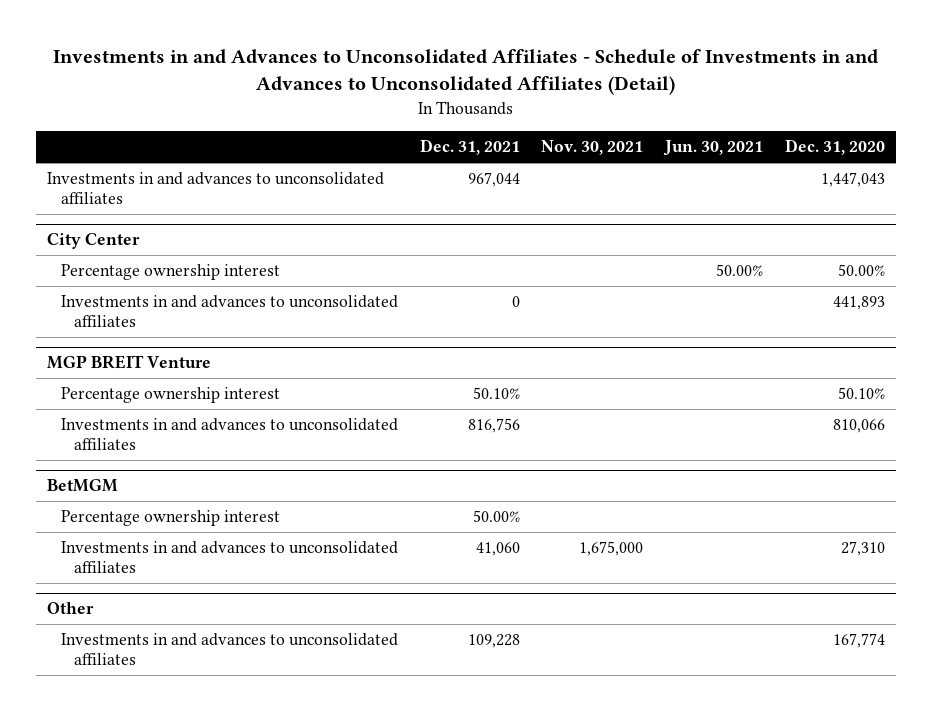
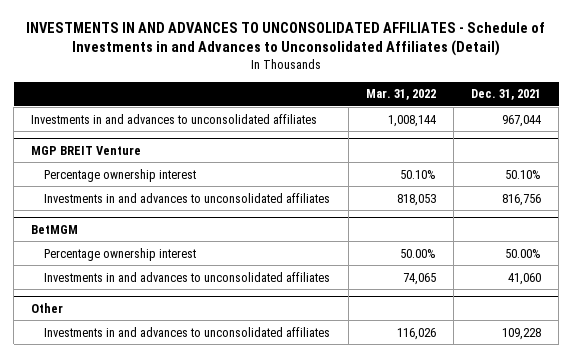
- Investments in and Advances to Unconsolidated Affiliates - Schedule of Investments in and Advances to Unconsolidated Affiliates (Detail)
+ INVESTMENTS IN AND ADVANCES TO UNCONSOLIDATED AFFILIATES - Schedule of Investments in and Advances to Unconsolidated Affiliates (Detail)
- | Dec. 31, 2021 | Nov. 30, 2021 | Jun. 30, 2021 | Dec. 31, 2020
+ | Mar. 31, 2022 | Dec. 31, 2021
- City Center
- Percentage ownership interest | | | 50.00% | 50.00%
- Investments in and advances to unconsolidated affiliates | 0 | | | 441,893

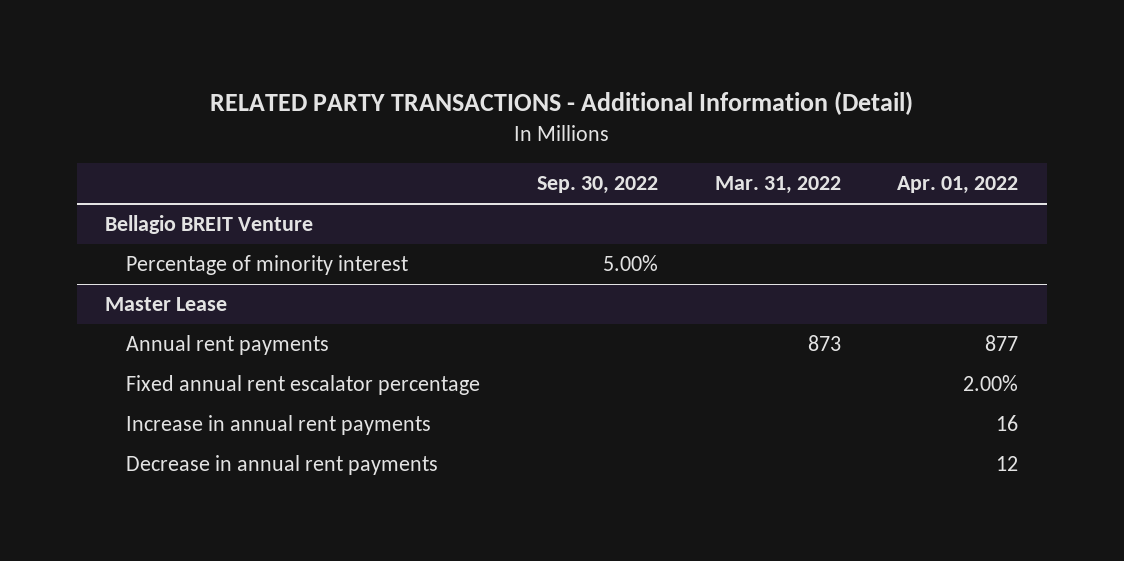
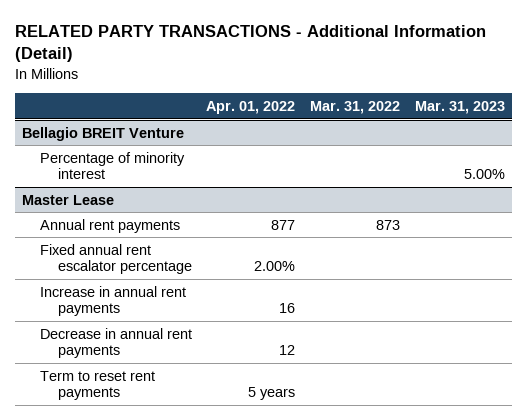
- | Sep. 30, 2022 | Mar. 31, 2022 | Apr. 01, 2022
+ | Apr. 01, 2022 | Mar. 31, 2022 | Mar. 31, 2023
@ Master Lease
+ Term to reset rent payments | 5 years | |

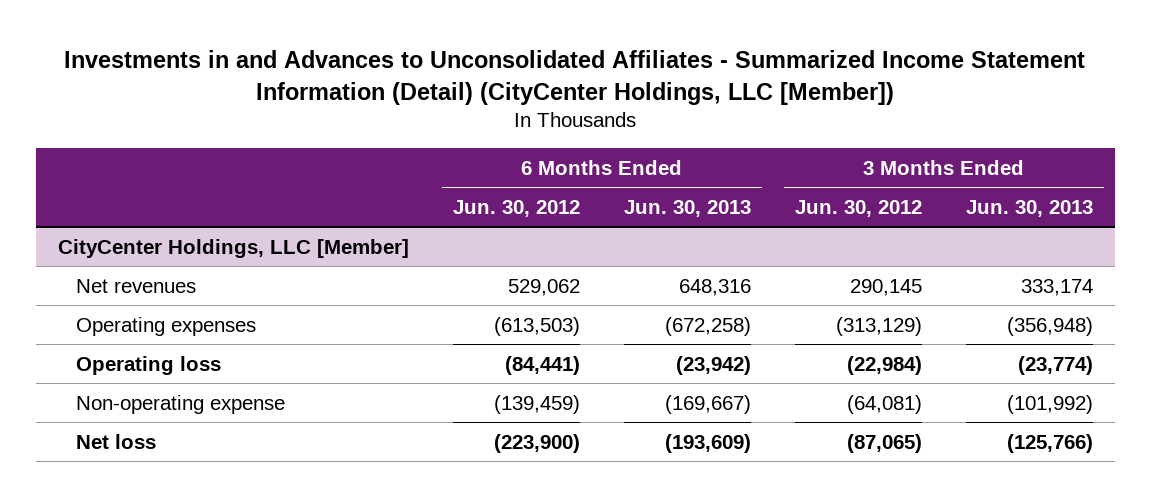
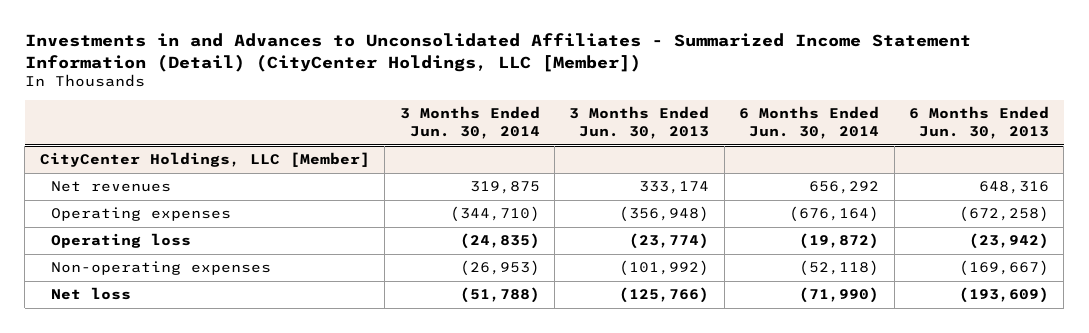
- | 6 Months Ended Jun. 30, 2012 | 6 Months Ended Jun. 30, 2013 | 3 Months Ended Jun. 30, 2012 | 3 Months Ended Jun. 30, 2013
+ | 3 Months Ended Jun. 30, 2014 | 3 Months Ended Jun. 30, 2013 | 6 Months Ended Jun. 30, 2014 | 6 Months Ended Jun. 30, 2013
@ CityCenter Holdings, LLC [Member]
- Non-operating expense | (139,459) | (169,667) | (64,081) | (101,992)
+ Non-operating expenses | (26,953) | (101,992) | (52,118) | (169,667)

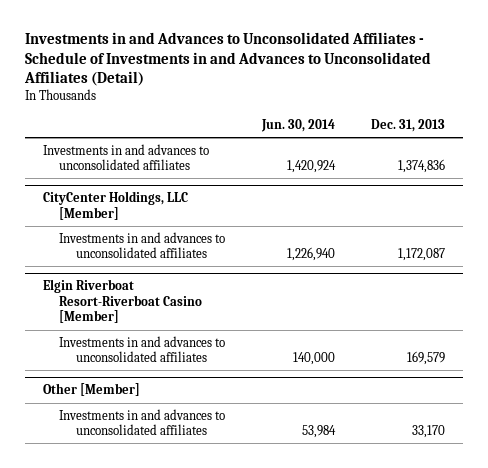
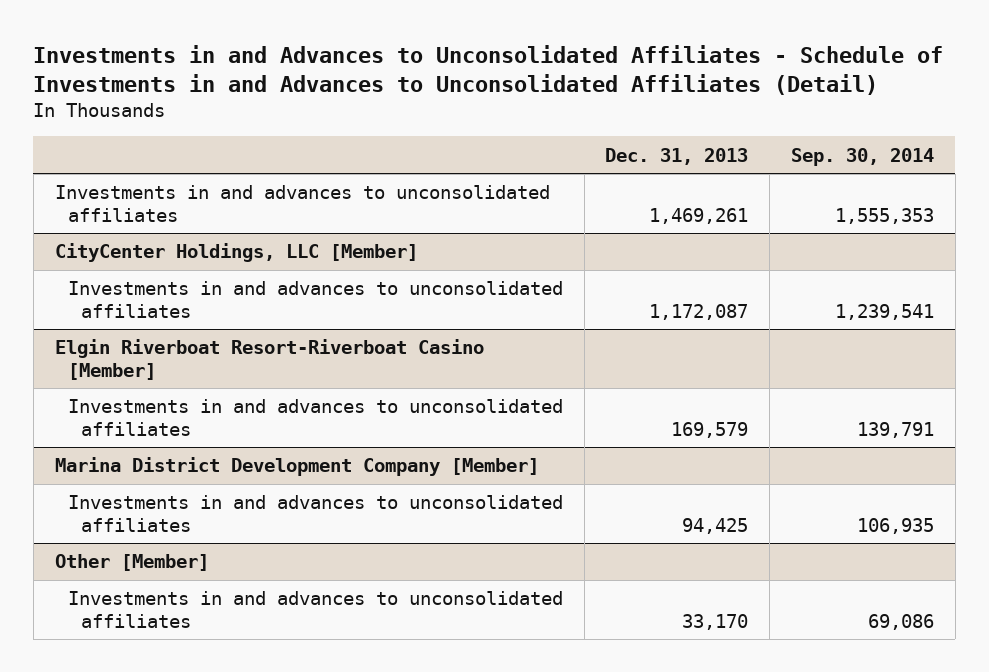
- | Jun. 30, 2014 | Dec. 31, 2013
+ | Dec. 31, 2013 | Sep. 30, 2014
- Investments in and advances to unconsolidated affiliates | 1,420,924 | 1,374,836
+ Investments in and advances to unconsolidated affiliates | 1,469,261 | 1,555,353
+ Marina District Development Company [Member]
+ Investments in and advances to unconsolidated affiliates | 94,425 | 106,935

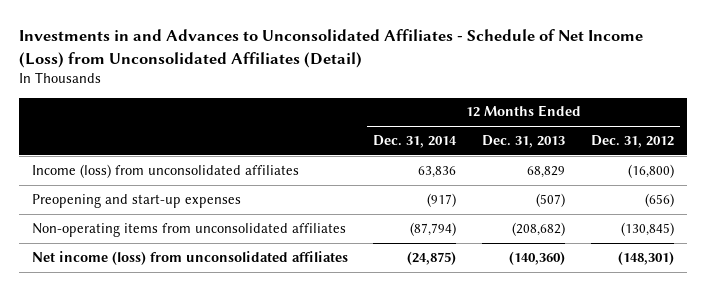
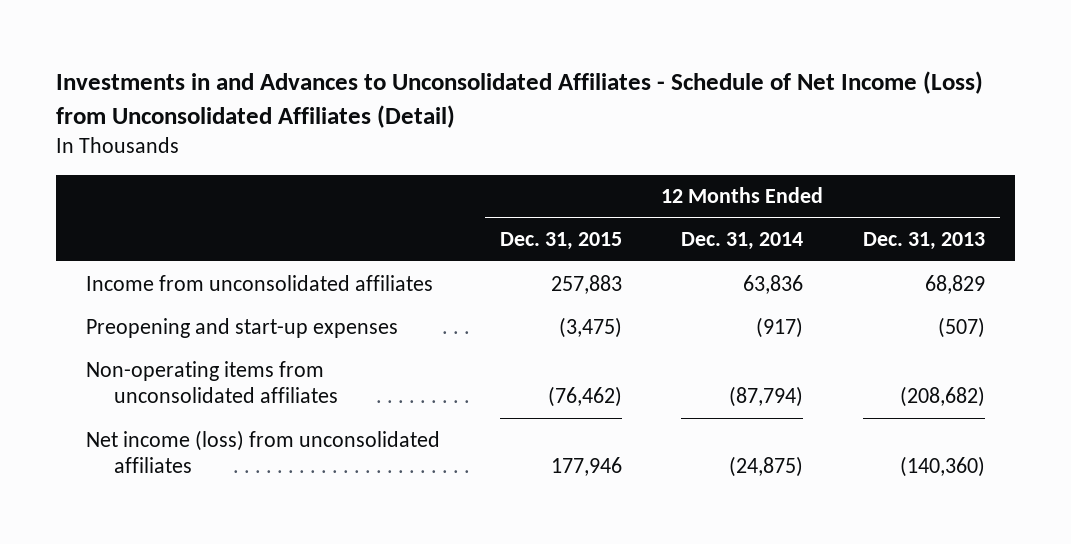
- | 12 Months Ended Dec. 31, 2014 | 12 Months Ended Dec. 31, 2013 | 12 Months Ended Dec. 31, 2012
+ | 12 Months Ended Dec. 31, 2015 | 12 Months Ended Dec. 31, 2014 | 12 Months Ended Dec. 31, 2013
- Income (loss) from unconsolidated affiliates | 63,836 | 68,829 | (16,800)
+ Income from unconsolidated affiliates | 257,883 | 63,836 | 68,829

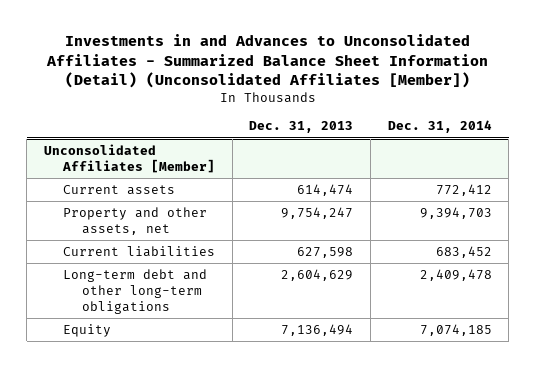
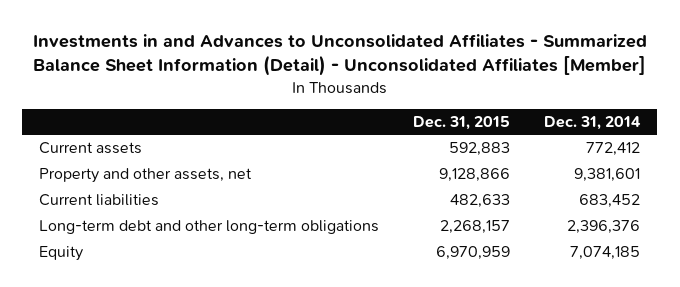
- Investments in and Advances to Unconsolidated Affiliates - Summarized Balance Sheet Information (Detail) (Unconsolidated Affiliates [Member])
+ Investments in and Advances to Unconsolidated Affiliates - Summarized Balance Sheet Information (Detail) - Unconsolidated Affiliates [Member]
- | Dec. 31, 2013 | Dec. 31, 2014
+ | Dec. 31, 2015 | Dec. 31, 2014
- Unconsolidated Affiliates [Member]
- Property and other assets, net | 9,754,247 | 9,394,703
+ Property and other assets, net | 9,128,866 | 9,381,601
- Long-term debt and other long-term obligations | 2,604,629 | 2,409,478
+ Long-term debt and other long-term obligations | 2,268,157 | 2,396,376

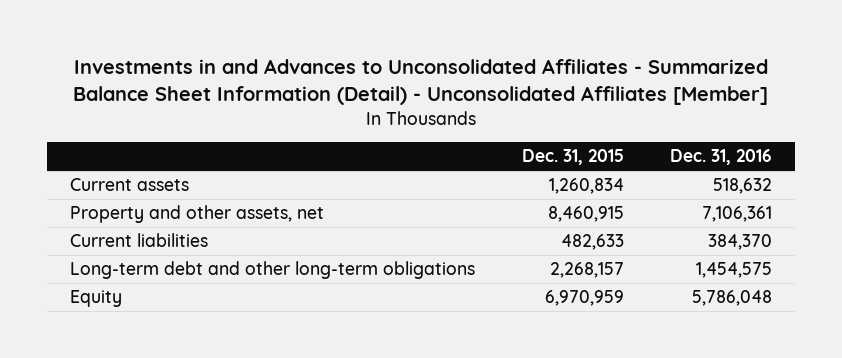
- | Dec. 31, 2015 | Dec. 31, 2014
+ | Dec. 31, 2015 | Dec. 31, 2016
- Current assets | 592,883 | 772,412
- Property and other assets, net | 9,128,866 | 9,381,601
+ Current assets | 1,260,834 | 518,632
+ Property and other assets, net | 8,460,915 | 7,106,361

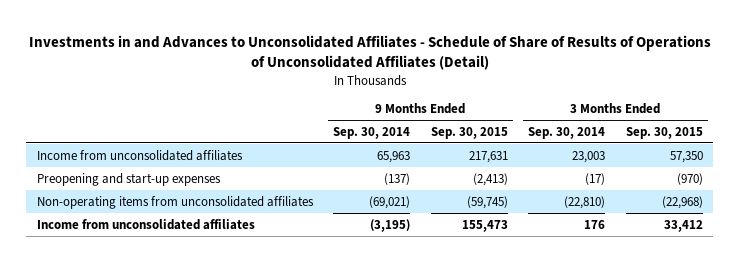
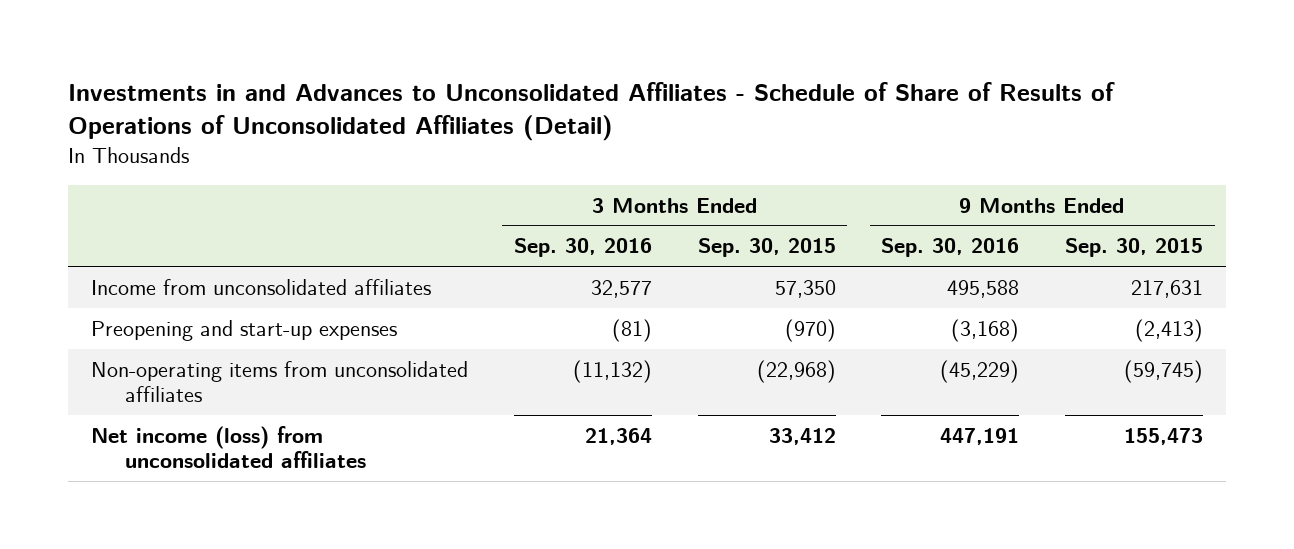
- | 9 Months Ended Sep. 30, 2014 | 9 Months Ended Sep. 30, 2015 | 3 Months Ended Sep. 30, 2014 | 3 Months Ended Sep. 30, 2015
+ | 3 Months Ended Sep. 30, 2016 | 3 Months Ended Sep. 30, 2015 | 9 Months Ended Sep. 30, 2016 | 9 Months Ended Sep. 30, 2015
- Income from unconsolidated affiliates | (3,195) | 155,473 | 176 | 33,412
+ Net income (loss) from unconsolidated affiliates | 21,364 | 33,412 | 447,191 | 155,473

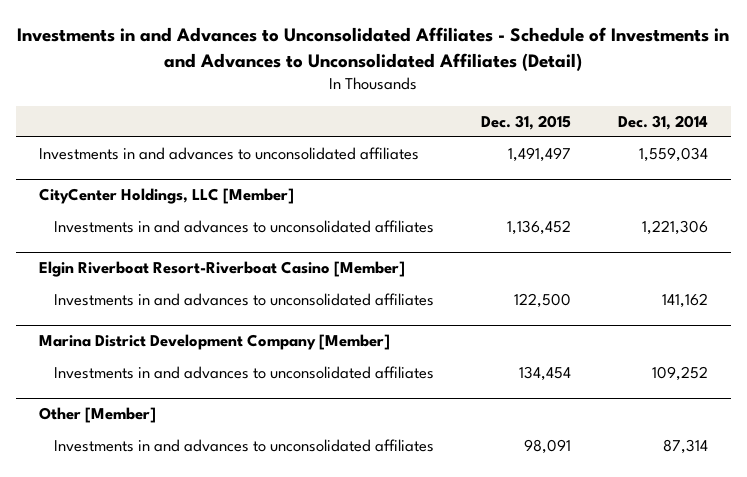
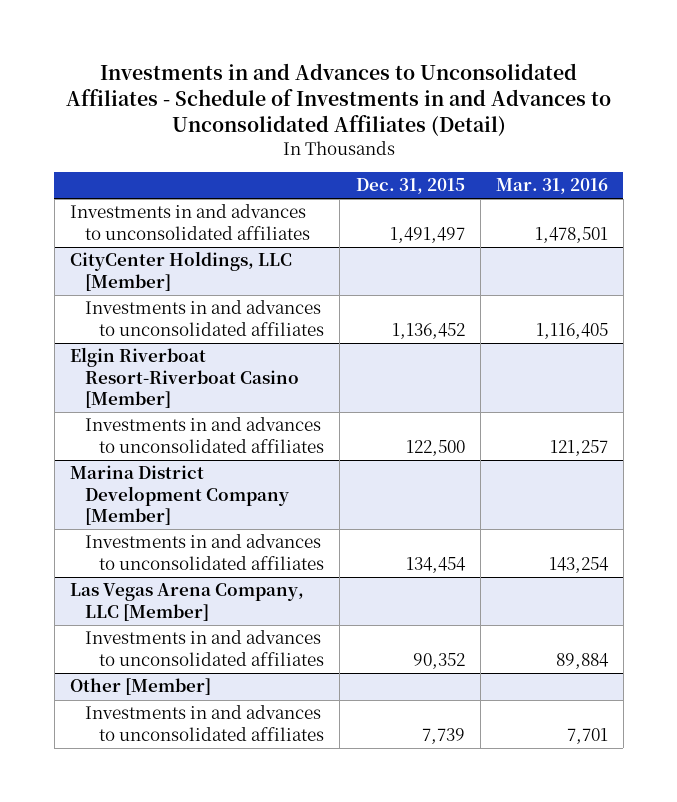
- | Dec. 31, 2015 | Dec. 31, 2014
+ | Dec. 31, 2015 | Mar. 31, 2016
+ Las Vegas Arena Company, LLC [Member]
+ Investments in and advances to unconsolidated affiliates | 90,352 | 89,884
@ Other [Member]
- Investments in and advances to unconsolidated affiliates | 98,091 | 87,314
+ Investments in and advances to unconsolidated affiliates | 7,739 | 7,701

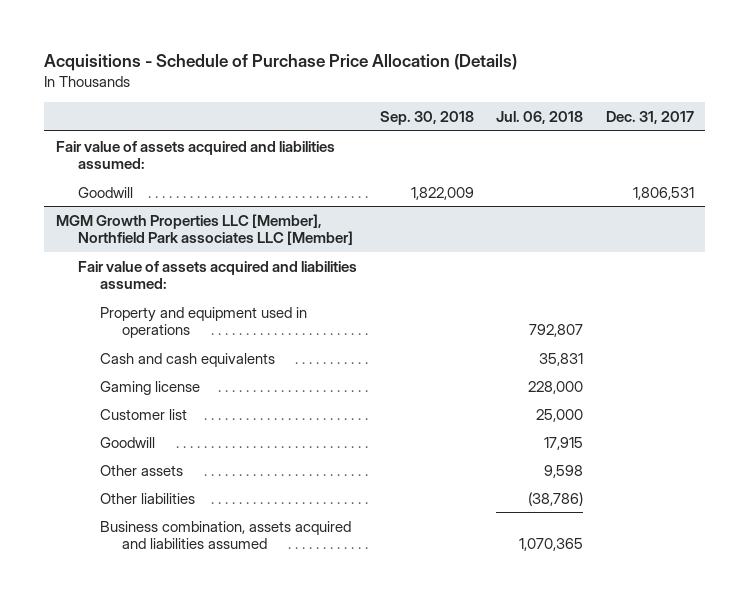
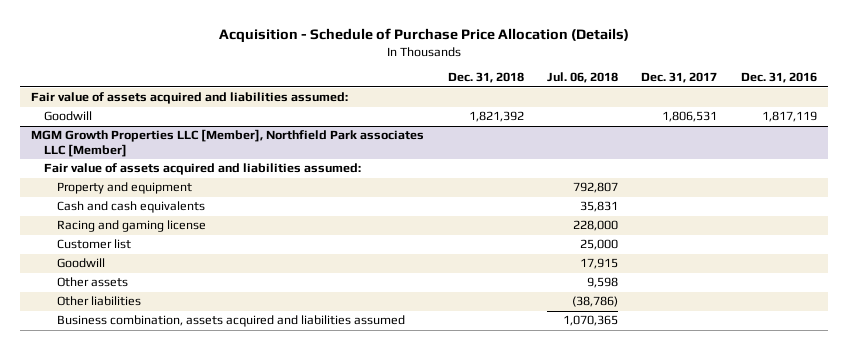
- Acquisitions - Schedule of Purchase Price Allocation (Details)
+ Acquisition - Schedule of Purchase Price Allocation (Details)
- | Sep. 30, 2018 | Jul. 06, 2018 | Dec. 31, 2017
+ | Dec. 31, 2018 | Jul. 06, 2018 | Dec. 31, 2017 | Dec. 31, 2016
@ MGM Growth Properties LLC [Member], Northfield Park associates LLC [Member]
- Property and equipment used in operations | | 792,807 |
+ Property and equipment | | 792,807 | |
- Gaming license | | 228,000 |
+ Racing and gaming license | | 228,000 | |

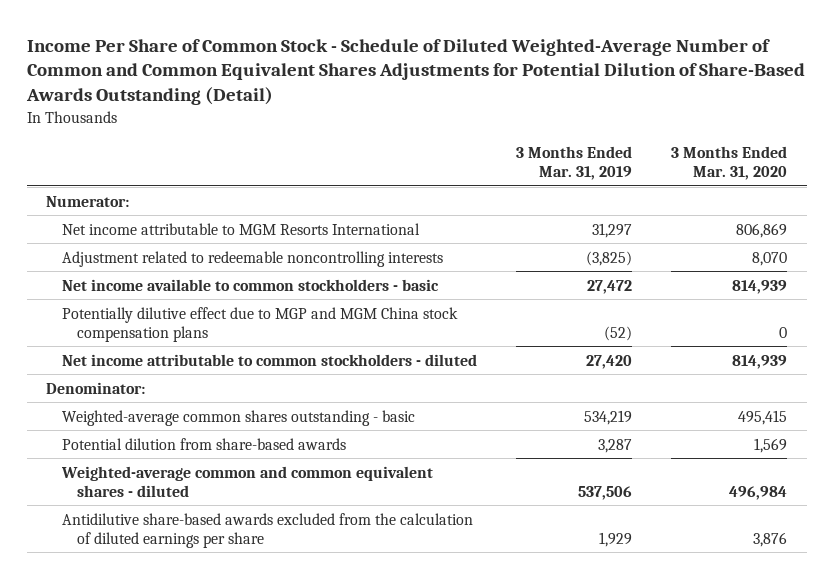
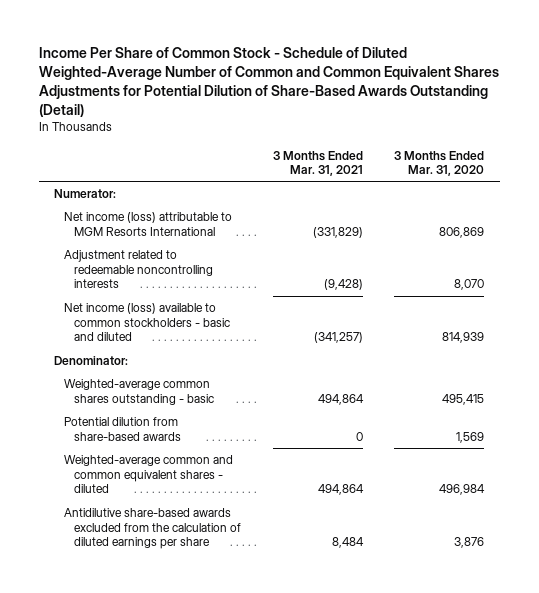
- | 3 Months Ended Mar. 31, 2019 | 3 Months Ended Mar. 31, 2020
+ | 3 Months Ended Mar. 31, 2021 | 3 Months Ended Mar. 31, 2020
- Net income attributable to MGM Resorts International | 31,297 | 806,869
+ Net income (loss) attributable to MGM Resorts International | (331,829) | 806,869
- Net income available to common stockholders - basic | 27,472 | 814,939
- Potentially dilutive effect due to MGP and MGM China stock compensation plans | (52) | 0
- Net income attributable to common stockholders - diluted | 27,420 | 814,939
+ Net income (loss) available to common stockholders - basic and diluted | (341,257) | 814,939

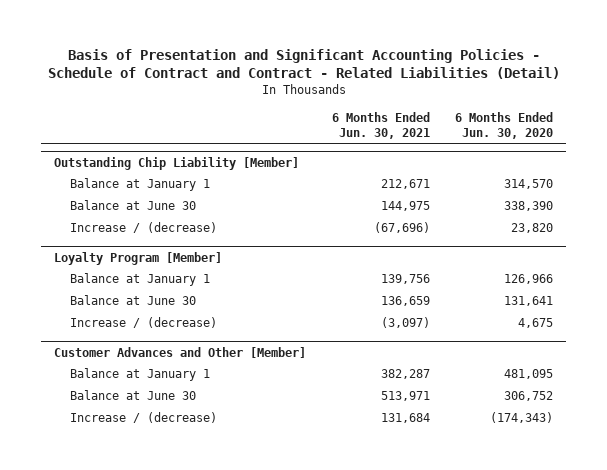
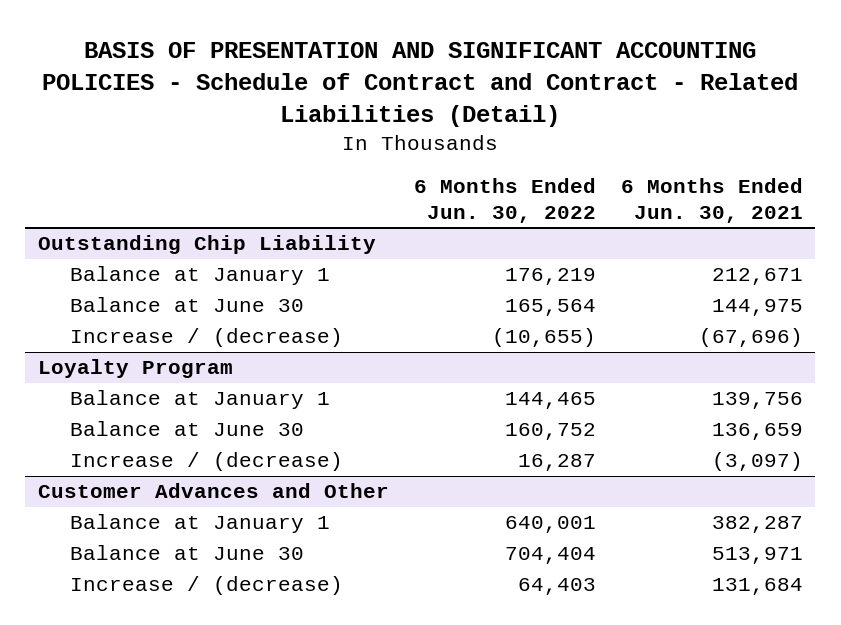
- Basis of Presentation and Significant Accounting Policies - Schedule of Contract and Contract - Related Liabilities (Detail)
+ BASIS OF PRESENTATION AND SIGNIFICANT ACCOUNTING POLICIES - Schedule of Contract and Contract - Related Liabilities (Detail)
- | 6 Months Ended Jun. 30, 2021 | 6 Months Ended Jun. 30, 2020
+ | 6 Months Ended Jun. 30, 2022 | 6 Months Ended Jun. 30, 2021
- Outstanding Chip Liability [Member]
+ Outstanding Chip Liability
- Loyalty Program [Member]
+ Loyalty Program
- Customer Advances and Other [Member]
+ Customer Advances and Other

